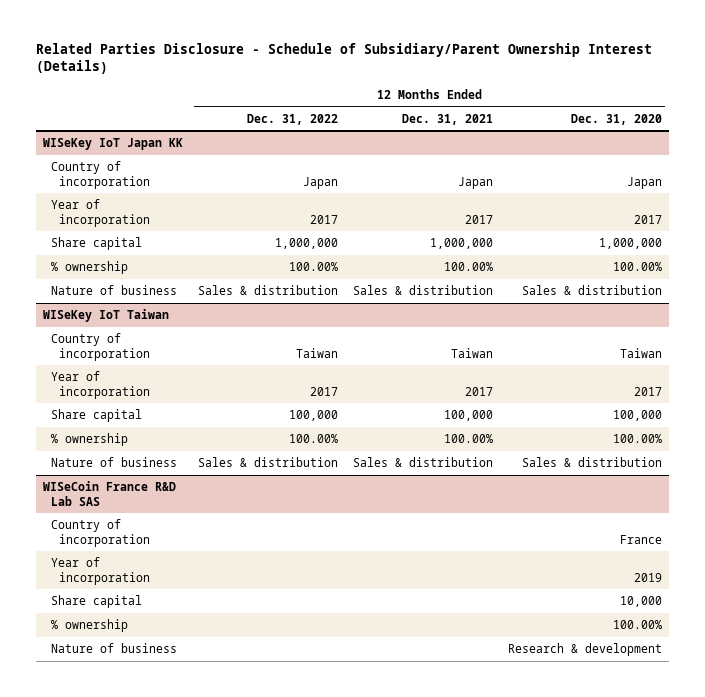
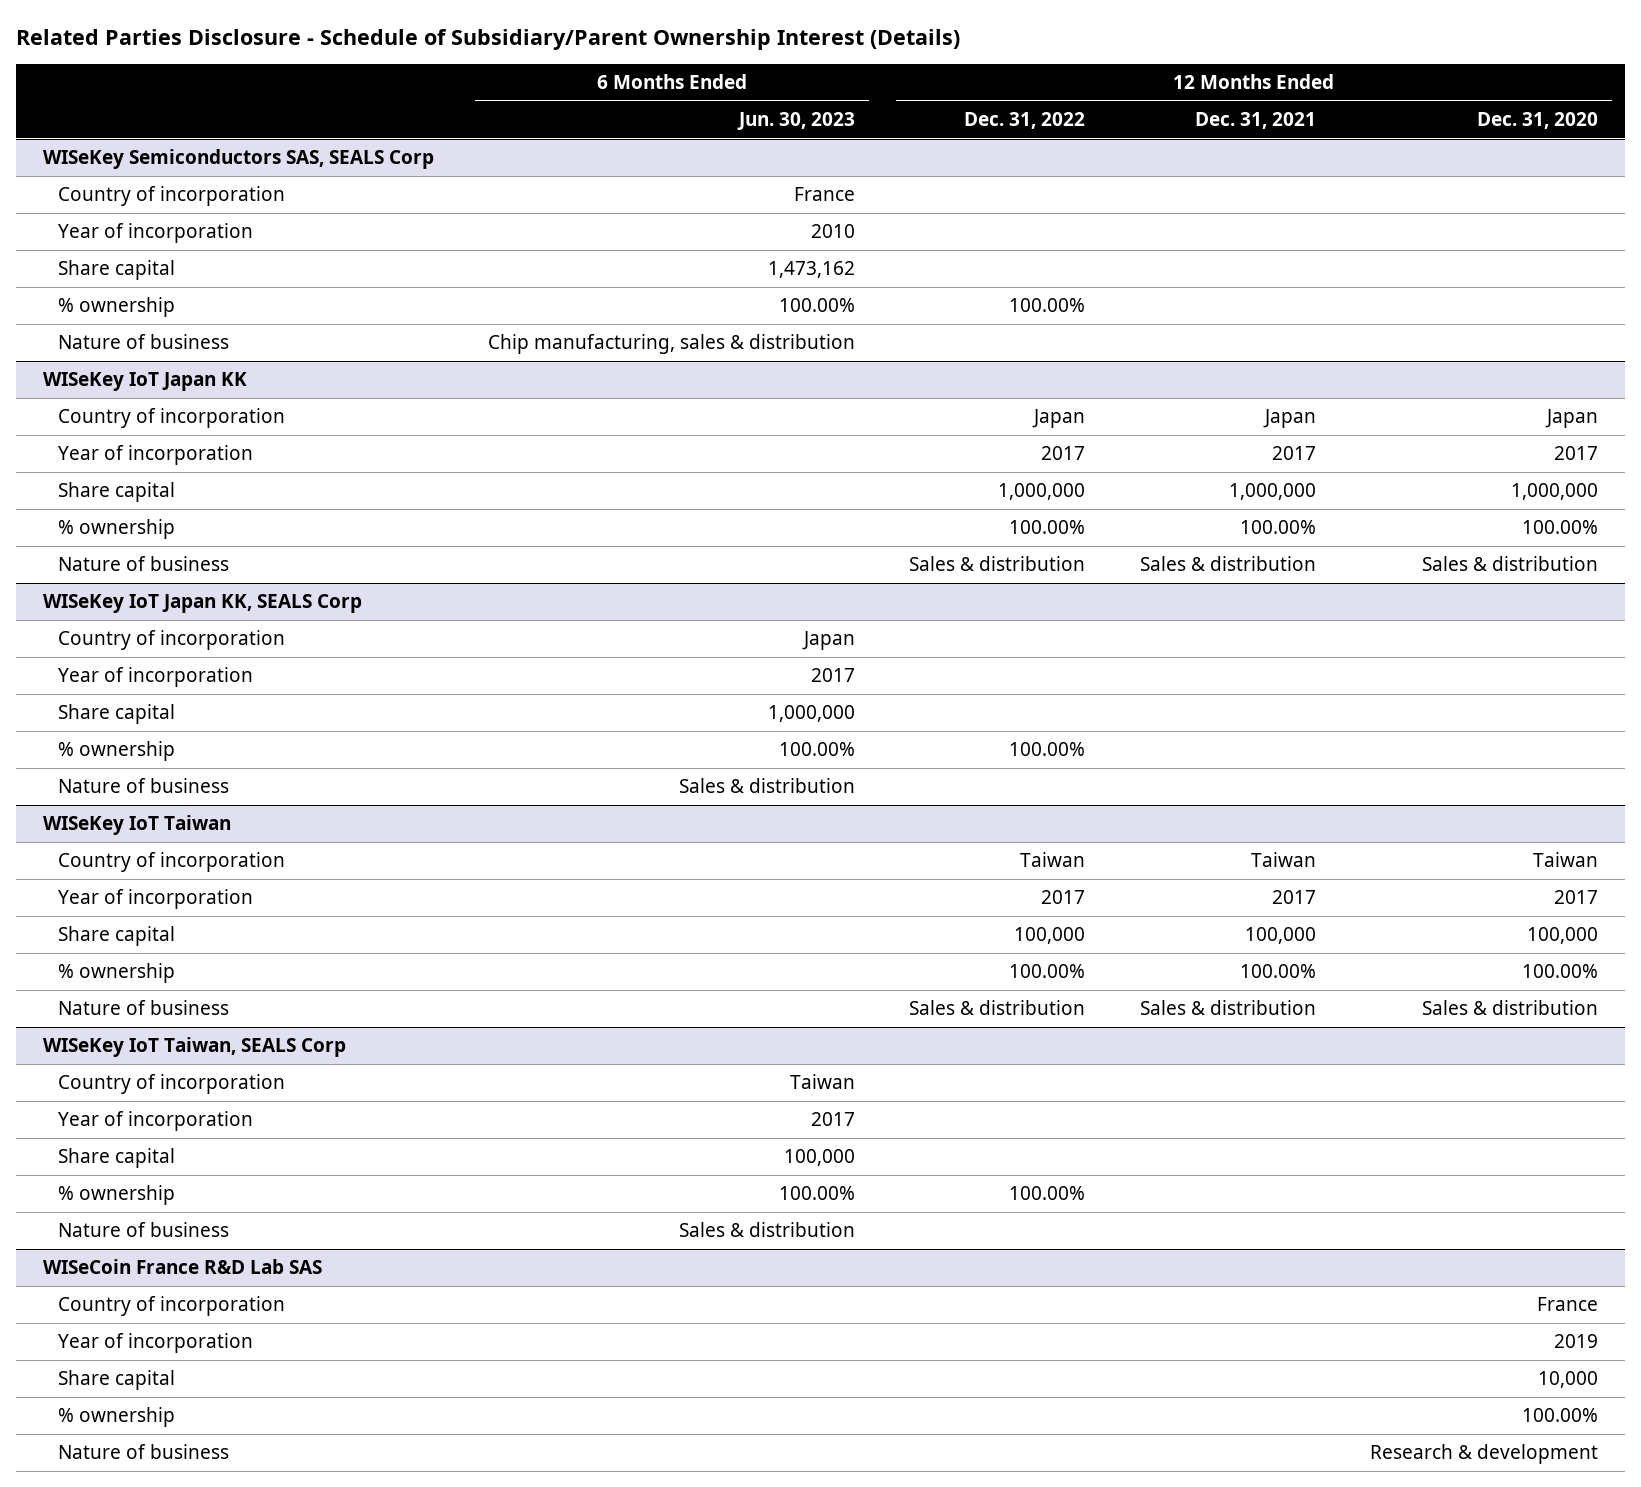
- | 12 Months Ended Dec. 31, 2022 | 12 Months Ended Dec. 31, 2021 | 12 Months Ended Dec. 31, 2020
+ | 6 Months Ended Jun. 30, 2023 | 12 Months Ended Dec. 31, 2022 | 12 Months Ended Dec. 31, 2021 | 12 Months Ended Dec. 31, 2020
+ WISeKey Semiconductors SAS, SEALS Corp
+ Country of incorporation | France | | |
+ Year of incorporation | 2010 | | |
+ Share capital | 1,473,162 | | |
+ % ownership | 100.00% | 100.00% | |
+ Nature of business | Chip manufacturing, sales & distribution | | |
+ WISeKey IoT Japan KK, SEALS Corp
+ Country of incorporation | Japan | | |
+ Year of incorporation | 2017 | | |
+ Share capital | 1,000,000 | | |
+ % ownership | 100.00% | 100.00% | |
+ Nature of business | Sales & distribution | | |
+ WISeKey IoT Taiwan, SEALS Corp
+ Country of incorporation | Taiwan | | |
+ Year of incorporation | 2017 | | |
+ Share capital | 100,000 | | |
+ % ownership | 100.00% | 100.00% | |
+ Nature of business | Sales & distribution | | |

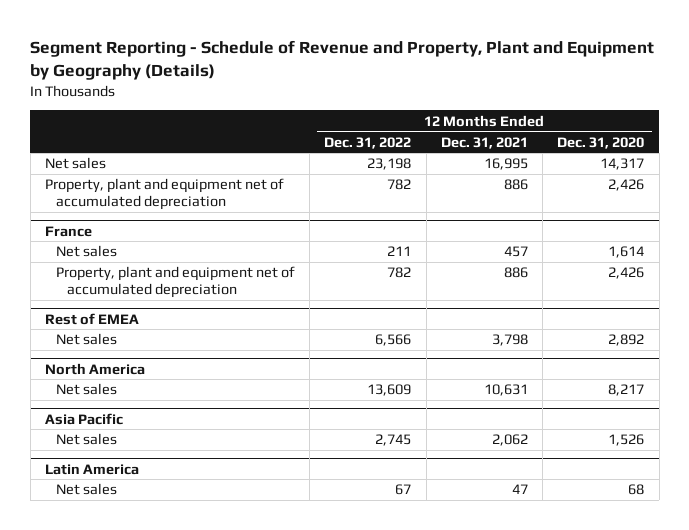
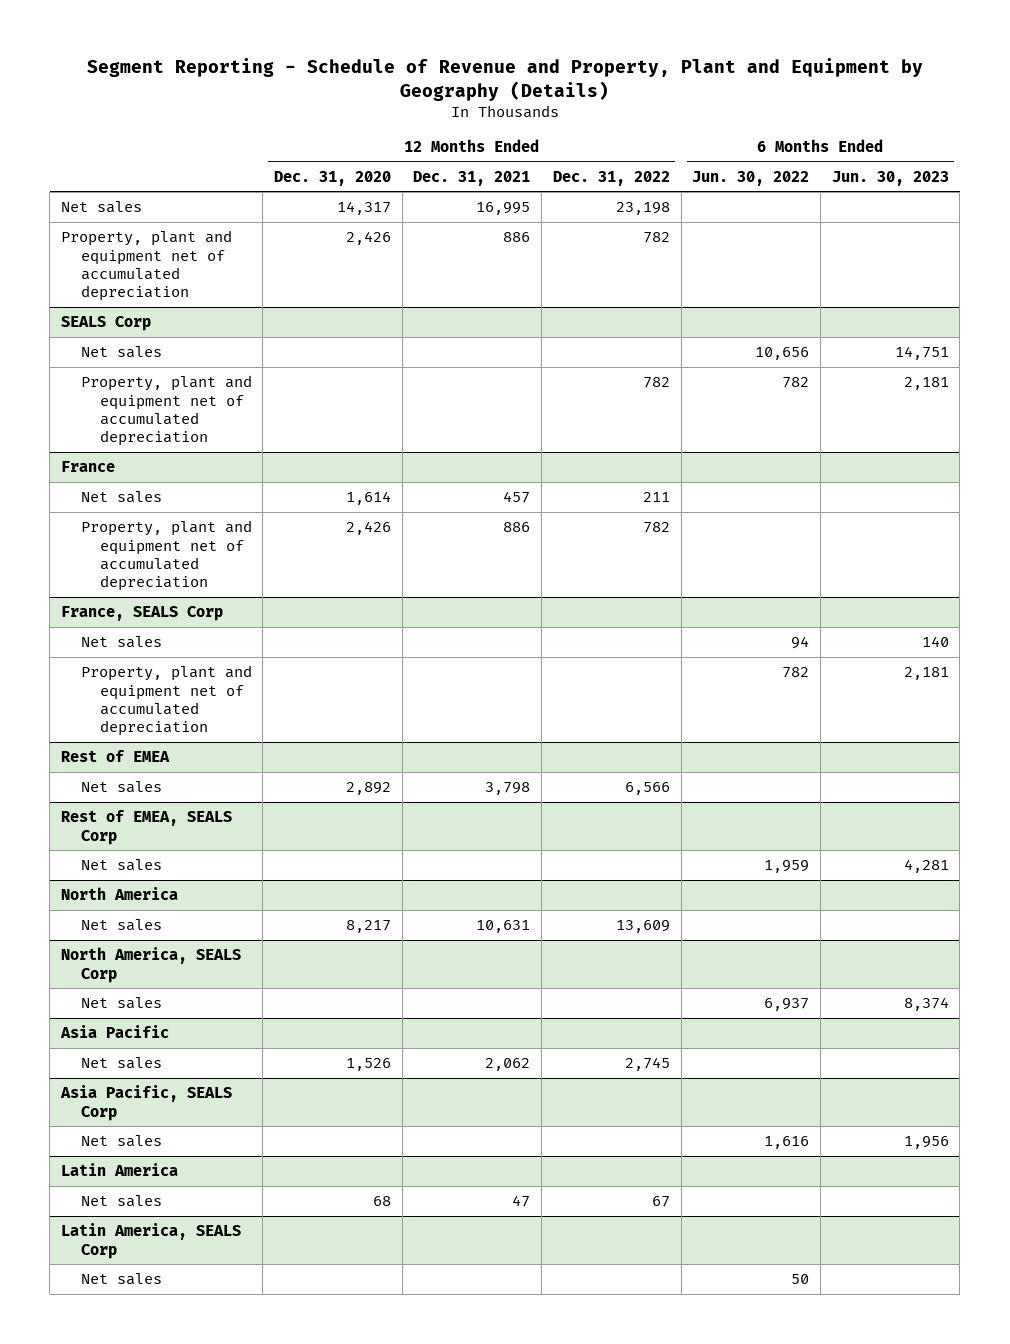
- | 12 Months Ended Dec. 31, 2022 | 12 Months Ended Dec. 31, 2021 | 12 Months Ended Dec. 31, 2020
+ | 12 Months Ended Dec. 31, 2020 | 12 Months Ended Dec. 31, 2021 | 12 Months Ended Dec. 31, 2022 | 6 Months Ended Jun. 30, 2022 | 6 Months Ended Jun. 30, 2023
+ SEALS Corp
+ Net sales | | | | 10,656 | 14,751
+ Property, plant and equipment net of accumulated depreciation | | | 782 | 782 | 2,181
+ France, SEALS Corp
+ Net sales | | | | 94 | 140
+ Property, plant and equipment net of accumulated depreciation | | | | 782 | 2,181
+ Rest of EMEA, SEALS Corp
+ Net sales | | | | 1,959 | 4,281
+ North America, SEALS Corp
+ Net sales | | | | 6,937 | 8,374
+ Asia Pacific, SEALS Corp
+ Net sales | | | | 1,616 | 1,956
+ Latin America, SEALS Corp
+ Net sales | | | | 50 |

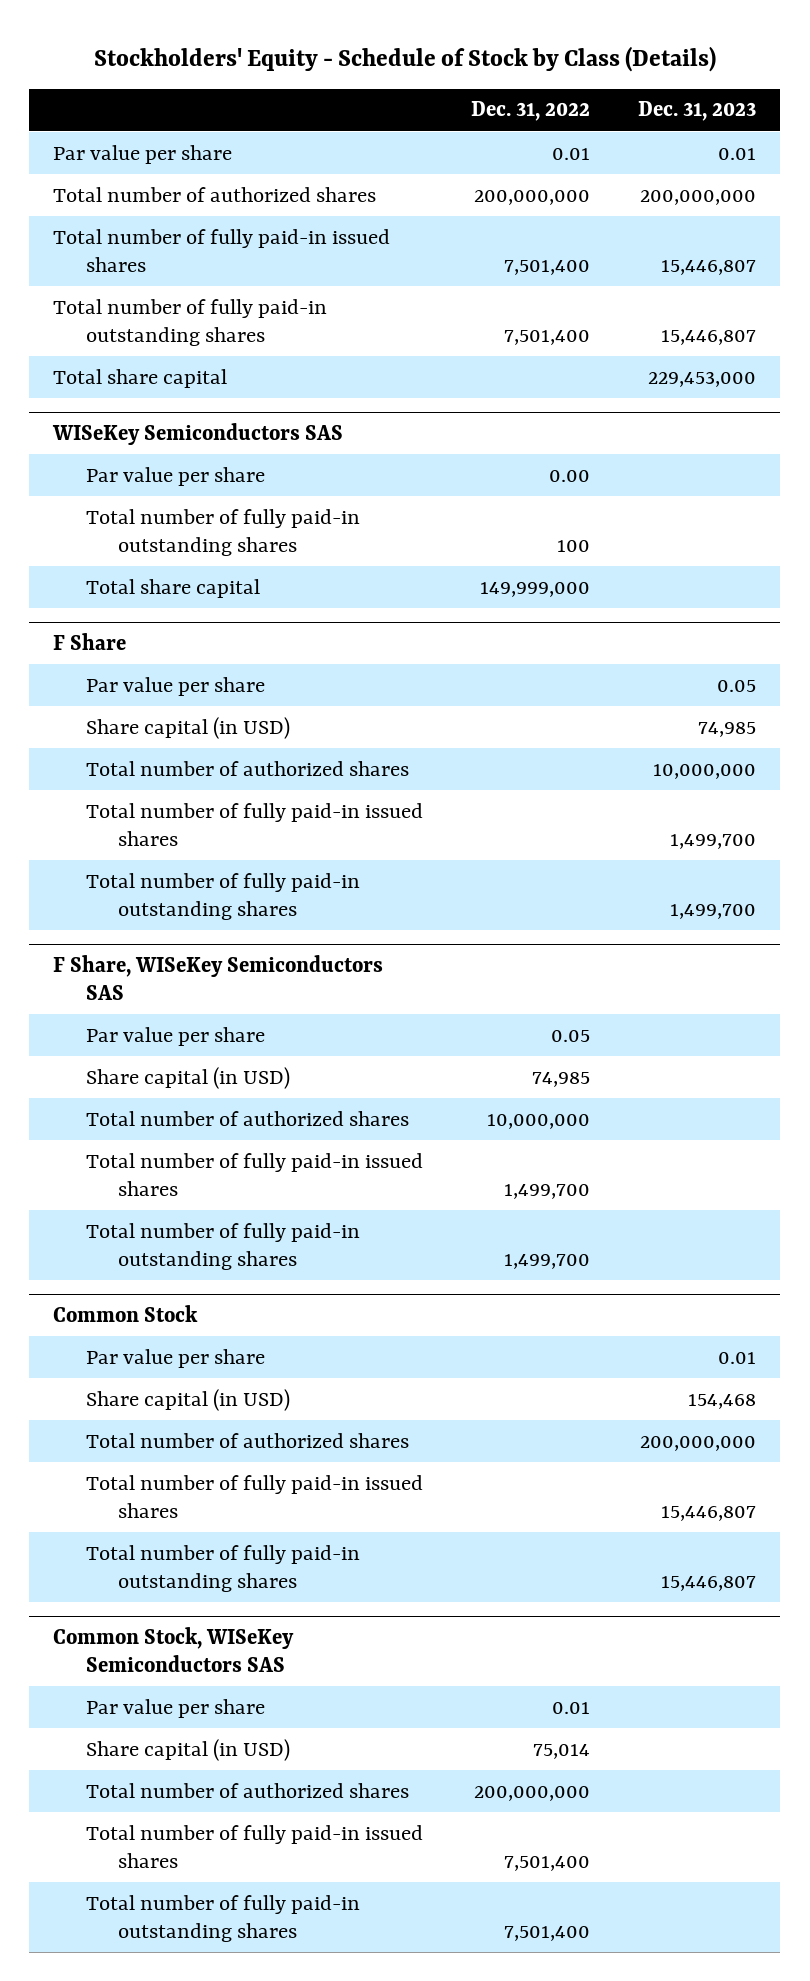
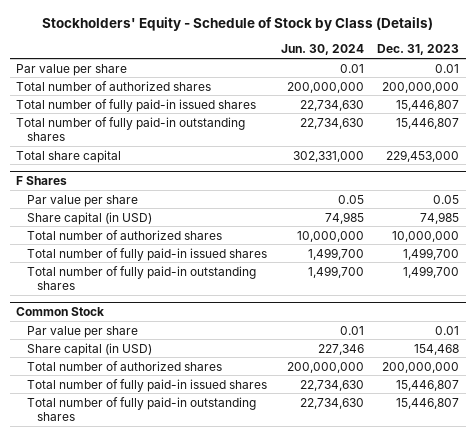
- | Dec. 31, 2022 | Dec. 31, 2023
+ | Jun. 30, 2024 | Dec. 31, 2023
- WISeKey Semiconductors SAS
- Par value per share | 0.00 |
- Total number of fully paid-in outstanding shares | 100 |
- Total share capital | 149,999,000 |
- F Share
+ F Shares
- F Share, WISeKey Semiconductors SAS
- Par value per share | 0.05 |
- Share capital (in USD) | 74,985 |
- Total number of authorized shares | 10,000,000 |
- Total number of fully paid-in issued shares | 1,499,700 |
- Total number of fully paid-in outstanding shares | 1,499,700 |
- Common Stock, WISeKey Semiconductors SAS
- Par value per share | 0.01 |
- Share capital (in USD) | 75,014 |
- Total number of authorized shares | 200,000,000 |
- Total number of fully paid-in issued shares | 7,501,400 |
- Total number of fully paid-in outstanding shares | 7,501,400 |

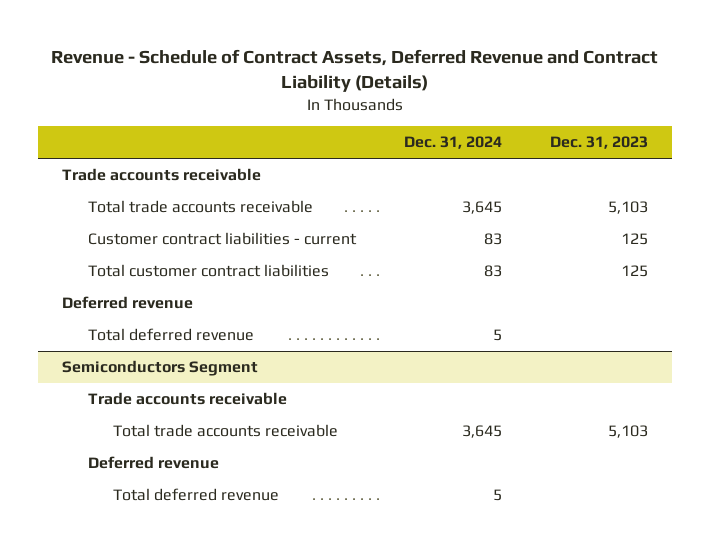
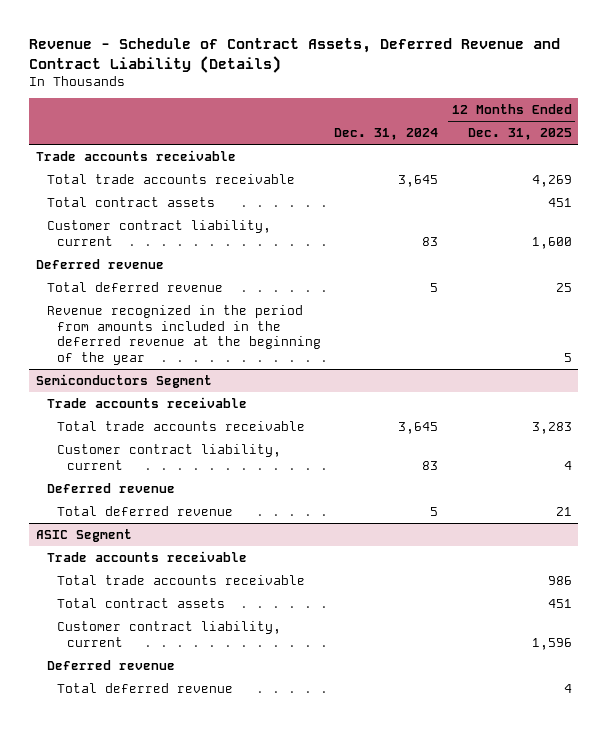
- | Dec. 31, 2024 | Dec. 31, 2023
+ | Dec. 31, 2024 | 12 Months Ended Dec. 31, 2025
- Customer contract liabilities - current | 83 | 125
- Total customer contract liabilities | 83 | 125
+ Total contract assets | | 451
+ Customer contract liability, current | 83 | 1,600
+ Revenue recognized in the period from amounts included in the deferred revenue at the beginning of the year | | 5
@ Semiconductors Segment
+ Customer contract liability, current | 83 | 4
+ ASIC Segment
+ Trade accounts receivable
+ Total trade accounts receivable | | 986
+ Total contract assets | | 451
+ Customer contract liability, current | | 1,596
+ Deferred revenue
+ Total deferred revenue | | 4

